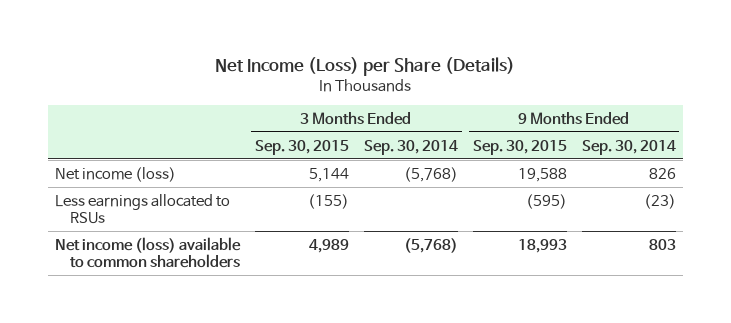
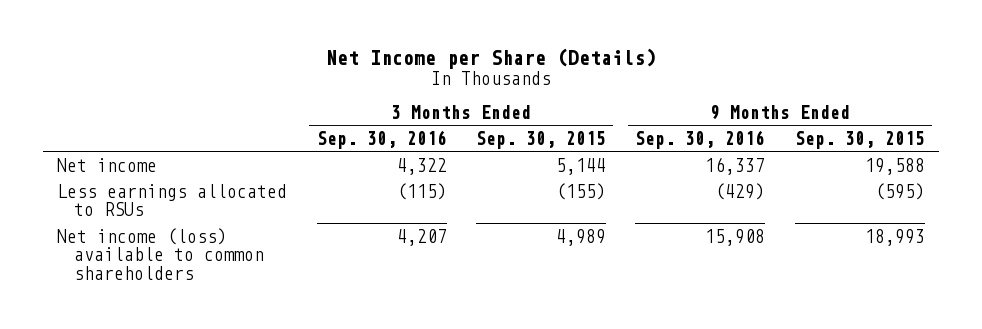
- Net Income (Loss) per Share (Details)
+ Net Income per Share (Details)
- | 3 Months Ended Sep. 30, 2015 | 3 Months Ended Sep. 30, 2014 | 9 Months Ended Sep. 30, 2015 | 9 Months Ended Sep. 30, 2014
+ | 3 Months Ended Sep. 30, 2016 | 3 Months Ended Sep. 30, 2015 | 9 Months Ended Sep. 30, 2016 | 9 Months Ended Sep. 30, 2015
- Net income (loss) | 5,144 | (5,768) | 19,588 | 826
+ Net income | 4,322 | 5,144 | 16,337 | 19,588

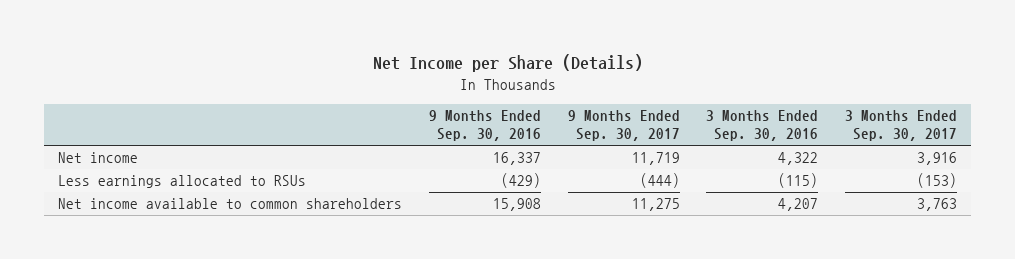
- | 3 Months Ended Sep. 30, 2016 | 3 Months Ended Sep. 30, 2015 | 9 Months Ended Sep. 30, 2016 | 9 Months Ended Sep. 30, 2015
+ | 9 Months Ended Sep. 30, 2016 | 9 Months Ended Sep. 30, 2017 | 3 Months Ended Sep. 30, 2016 | 3 Months Ended Sep. 30, 2017
- Net income (loss) available to common shareholders | 4,207 | 4,989 | 15,908 | 18,993
+ Net income available to common shareholders | 15,908 | 11,275 | 4,207 | 3,763

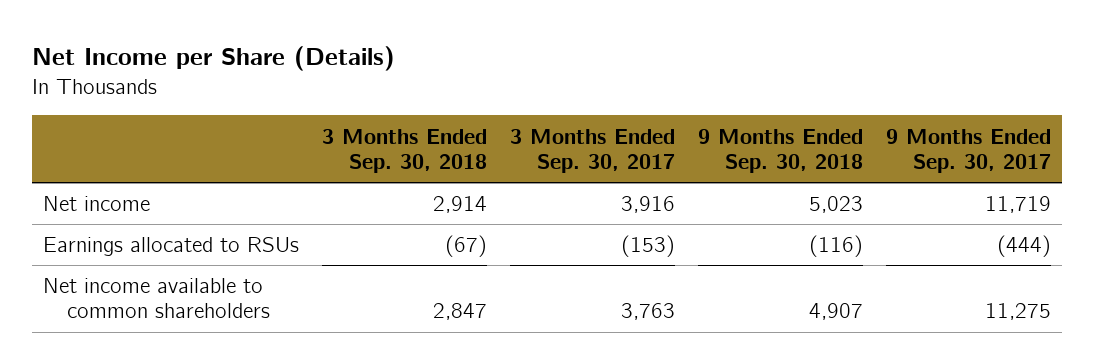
- | 9 Months Ended Sep. 30, 2016 | 9 Months Ended Sep. 30, 2017 | 3 Months Ended Sep. 30, 2016 | 3 Months Ended Sep. 30, 2017
+ | 3 Months Ended Sep. 30, 2018 | 3 Months Ended Sep. 30, 2017 | 9 Months Ended Sep. 30, 2018 | 9 Months Ended Sep. 30, 2017
- Less earnings allocated to RSUs | (429) | (444) | (115) | (153)
+ Earnings allocated to RSUs | (67) | (153) | (116) | (444)

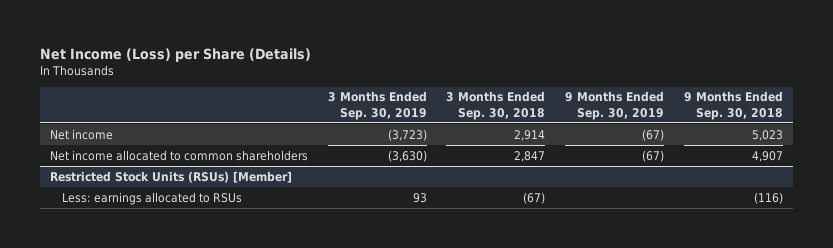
- Net Income per Share (Details)
+ Net Income (Loss) per Share (Details)
- | 3 Months Ended Sep. 30, 2018 | 3 Months Ended Sep. 30, 2017 | 9 Months Ended Sep. 30, 2018 | 9 Months Ended Sep. 30, 2017
+ | 3 Months Ended Sep. 30, 2019 | 3 Months Ended Sep. 30, 2018 | 9 Months Ended Sep. 30, 2019 | 9 Months Ended Sep. 30, 2018
- Earnings allocated to RSUs | (67) | (153) | (116) | (444)
- Net income available to common shareholders | 2,847 | 3,763 | 4,907 | 11,275
+ Net income allocated to common shareholders | (3,630) | 2,847 | (67) | 4,907
+ Restricted Stock Units (RSUs) [Member]
+ Less: earnings allocated to RSUs | 93 | (67) | | (116)

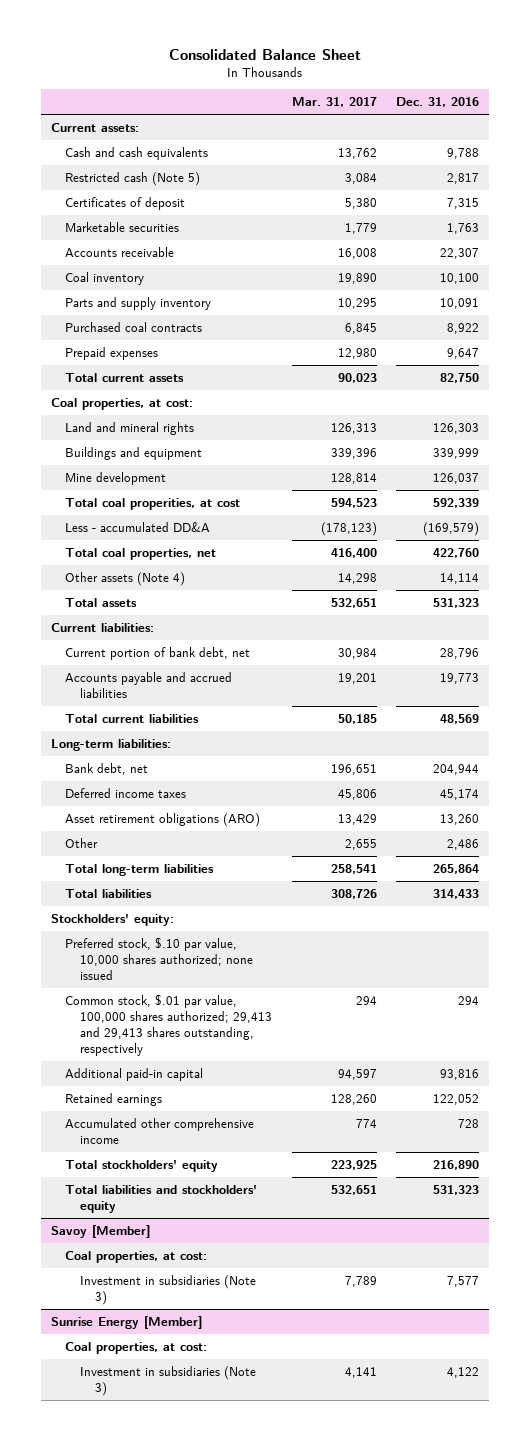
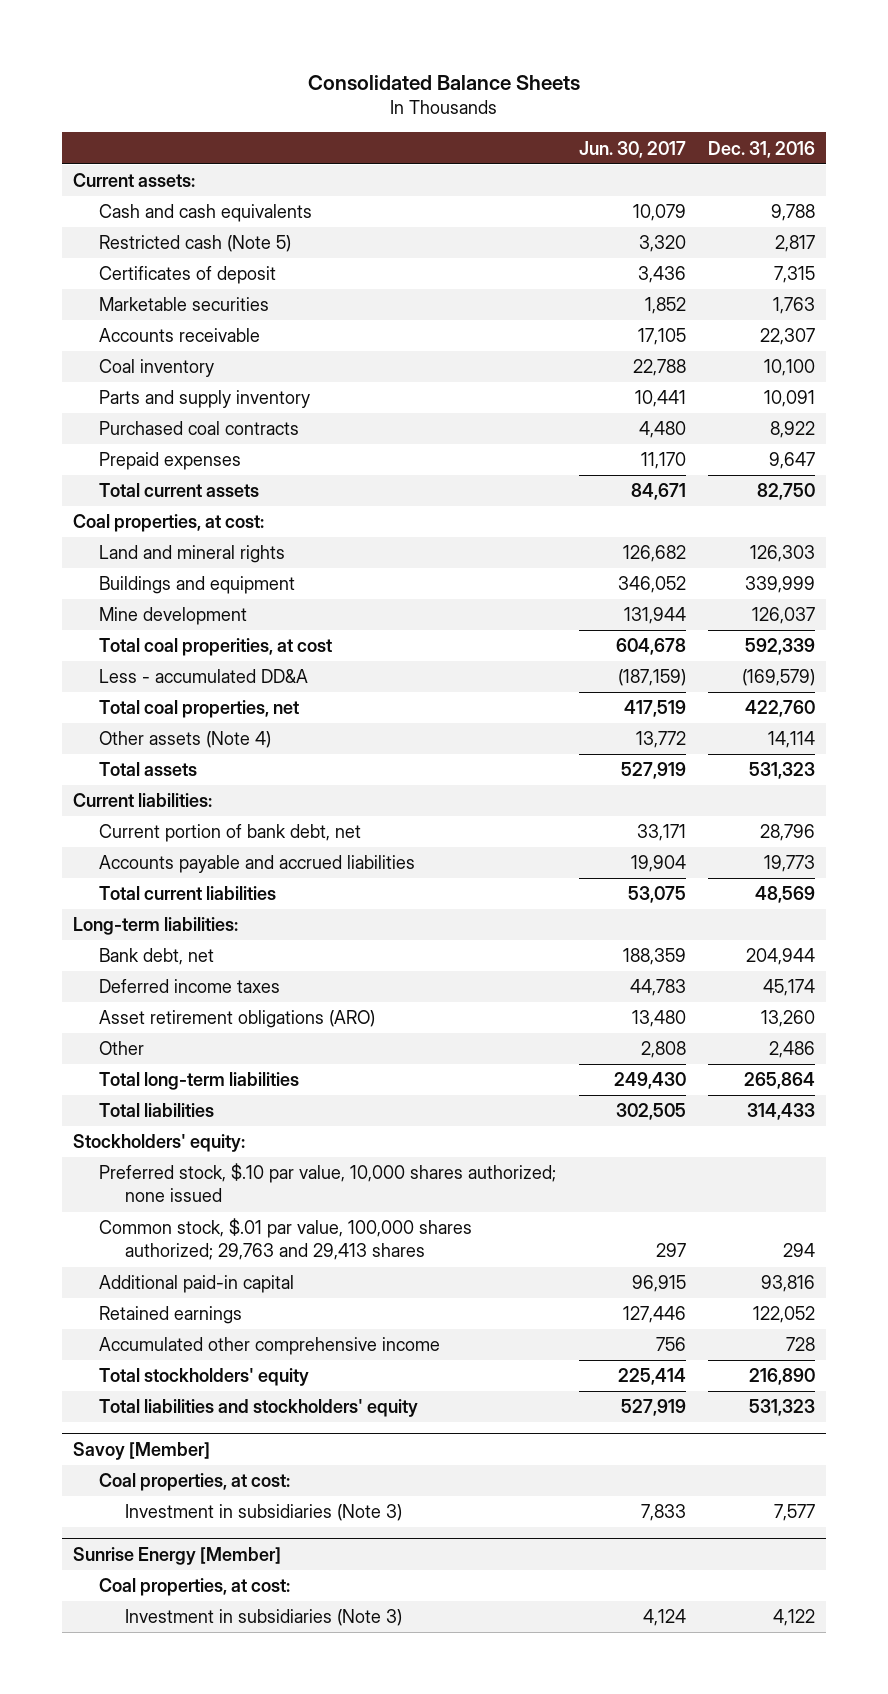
- Consolidated Balance Sheet
+ Consolidated Balance Sheets
- | Mar. 31, 2017 | Dec. 31, 2016
+ | Jun. 30, 2017 | Dec. 31, 2016
- Common stock, $.01 par value, 100,000 shares authorized; 29,413 and 29,413 shares outstanding, respectively | 294 | 294
+ Common stock, $.01 par value, 100,000 shares authorized; 29,763 and 29,413 shares | 297 | 294

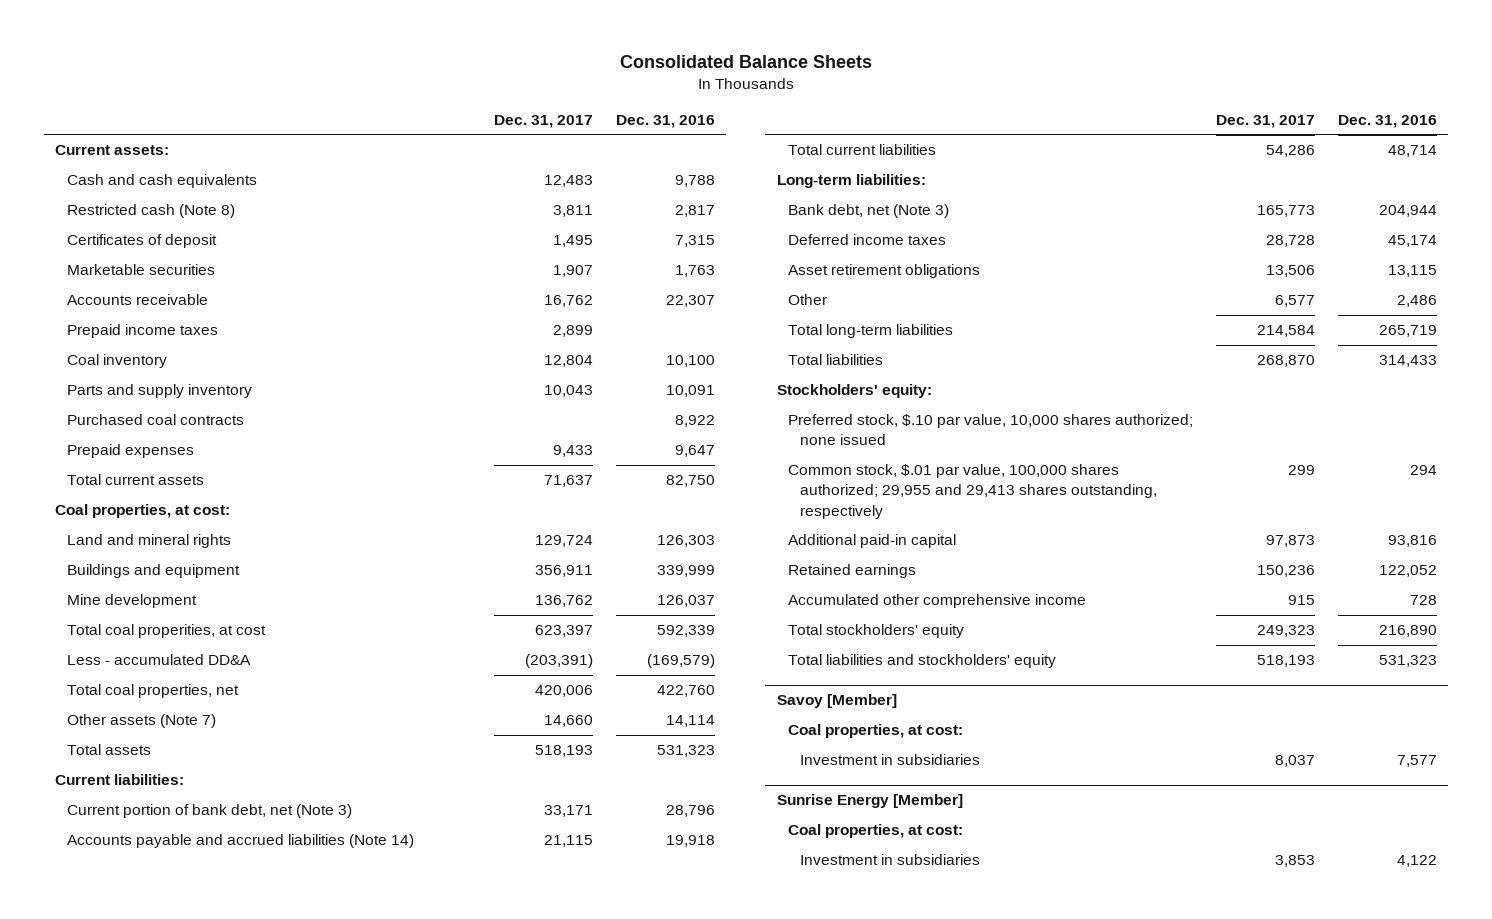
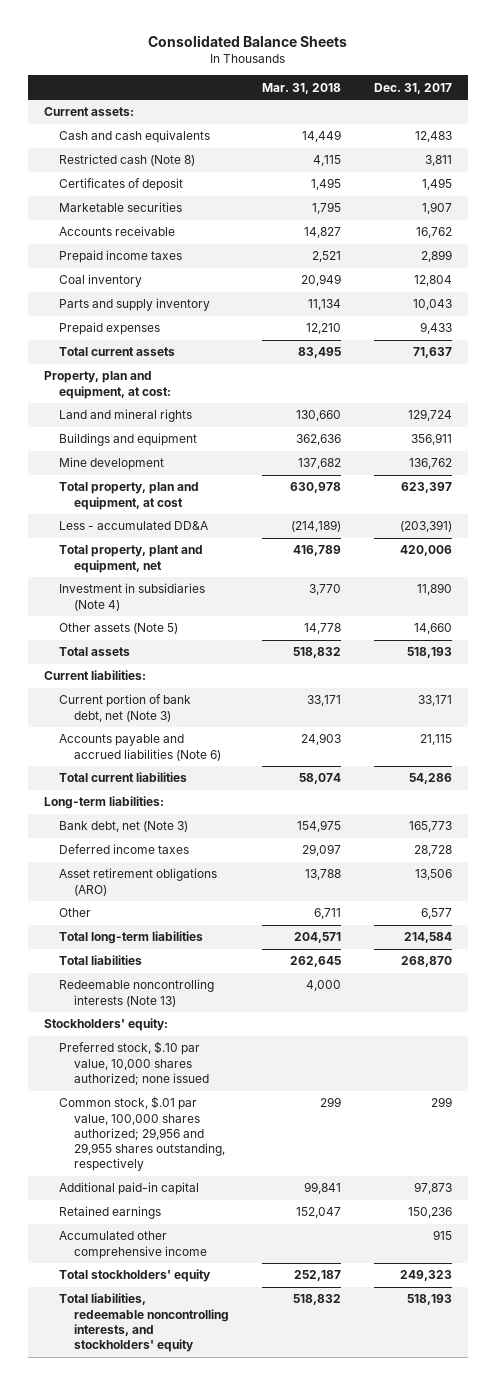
- | Dec. 31, 2017 | Dec. 31, 2016
+ | Mar. 31, 2018 | Dec. 31, 2017
- Purchased coal contracts | | 8,922
- Coal properties, at cost:
+ Property, plan and equipment, at cost:
- Total coal properities, at cost | 623,397 | 592,339
+ Total property, plan and equipment, at cost | 630,978 | 623,397
- Total coal properties, net | 420,006 | 422,760
- Other assets (Note 7) | 14,660 | 14,114
+ Total property, plant and equipment, net | 416,789 | 420,006
+ Investment in subsidiaries (Note 4) | 3,770 | 11,890
+ Other assets (Note 5) | 14,778 | 14,660
- Accounts payable and accrued liabilities (Note 14) | 21,115 | 19,918
+ Accounts payable and accrued liabilities (Note 6) | 24,903 | 21,115
- Asset retirement obligations | 13,506 | 13,115
+ Asset retirement obligations (ARO) | 13,788 | 13,506
+ Redeemable noncontrolling interests (Note 13) | 4,000 |
- Common stock, $.01 par value, 100,000 shares authorized; 29,955 and 29,413 shares outstanding, respectively | 299 | 294
+ Common stock, $.01 par value, 100,000 shares authorized; 29,956 and 29,955 shares outstanding, respectively | 299 | 299
- Total liabilities and stockholders' equity | 518,193 | 531,323
- Savoy [Member]
- Coal properties, at cost:
- Investment in subsidiaries | 8,037 | 7,577
- Sunrise Energy [Member]
- Coal properties, at cost:
- Investment in subsidiaries | 3,853 | 4,122
+ Total liabilities, redeemable noncontrolling interests, and stockholders' equity | 518,832 | 518,193

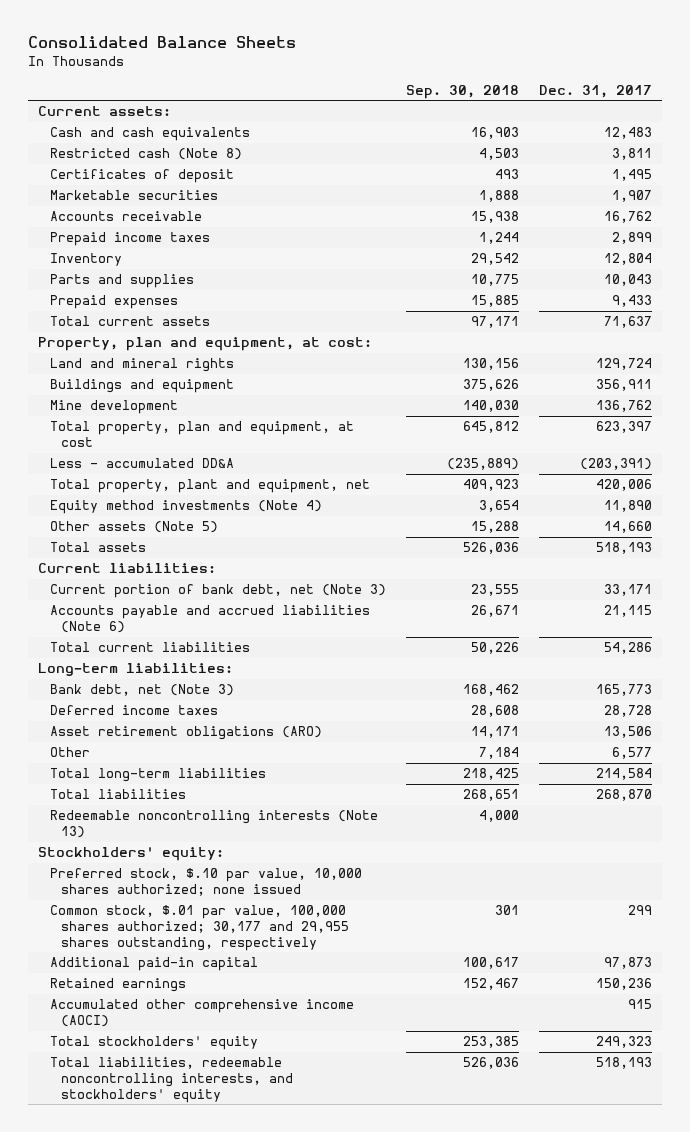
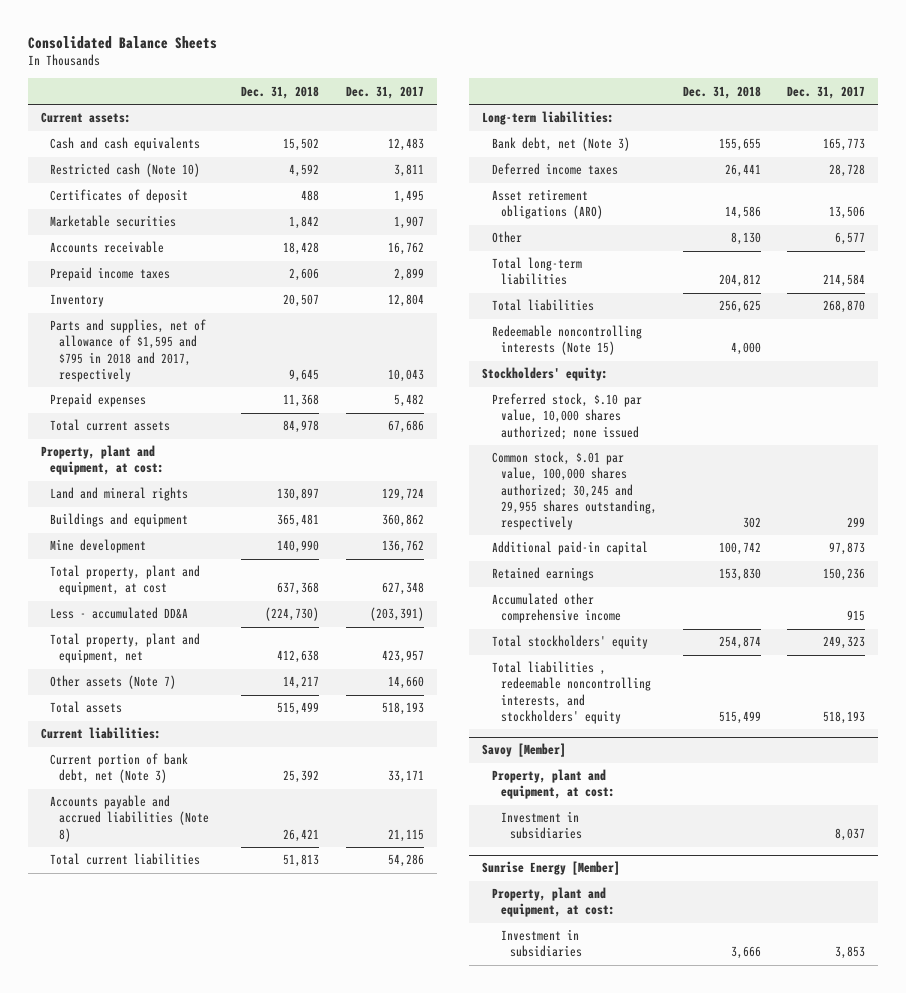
- | Sep. 30, 2018 | Dec. 31, 2017
+ | Dec. 31, 2018 | Dec. 31, 2017
- Restricted cash (Note 8) | 4,503 | 3,811
+ Restricted cash (Note 10) | 4,592 | 3,811
- Parts and supplies | 10,775 | 10,043
- Prepaid expenses | 15,885 | 9,433
- Total current assets | 97,171 | 71,637
- Property, plan and equipment, at cost:
+ Parts and supplies, net of allowance of $1,595 and $795 in 2018 and 2017, respectively | 9,645 | 10,043
+ Prepaid expenses | 11,368 | 5,482
+ Total current assets | 84,978 | 67,686
+ Property, plant and equipment, at cost:
- Buildings and equipment | 375,626 | 356,911
+ Buildings and equipment | 365,481 | 360,862
- Total property, plan and equipment, at cost | 645,812 | 623,397
+ Total property, plant and equipment, at cost | 637,368 | 627,348
- Total property, plant and equipment, net | 409,923 | 420,006
- Equity method investments (Note 4) | 3,654 | 11,890
- Other assets (Note 5) | 15,288 | 14,660
+ Total property, plant and equipment, net | 412,638 | 423,957
+ Other assets (Note 7) | 14,217 | 14,660
- Accounts payable and accrued liabilities (Note 6) | 26,671 | 21,115
+ Accounts payable and accrued liabilities (Note 8) | 26,421 | 21,115
- Redeemable noncontrolling interests (Note 13) | 4,000 |
+ Redeemable noncontrolling interests (Note 15) | 4,000 |
- Common stock, $.01 par value, 100,000 shares authorized; 30,177 and 29,955 shares outstanding, respectively | 301 | 299
+ Common stock, $.01 par value, 100,000 shares authorized; 30,245 and 29,955 shares outstanding, respectively | 302 | 299
- Accumulated other comprehensive income (AOCI) | | 915
+ Accumulated other comprehensive income | | 915
- Total liabilities, redeemable noncontrolling interests, and stockholders' equity | 526,036 | 518,193
+ Total liabilities , redeemable noncontrolling interests, and stockholders' equity | 515,499 | 518,193
+ Savoy [Member]
+ Property, plant and equipment, at cost:
+ Investment in subsidiaries | | 8,037
+ Sunrise Energy [Member]
+ Property, plant and equipment, at cost:
+ Investment in subsidiaries | 3,666 | 3,853

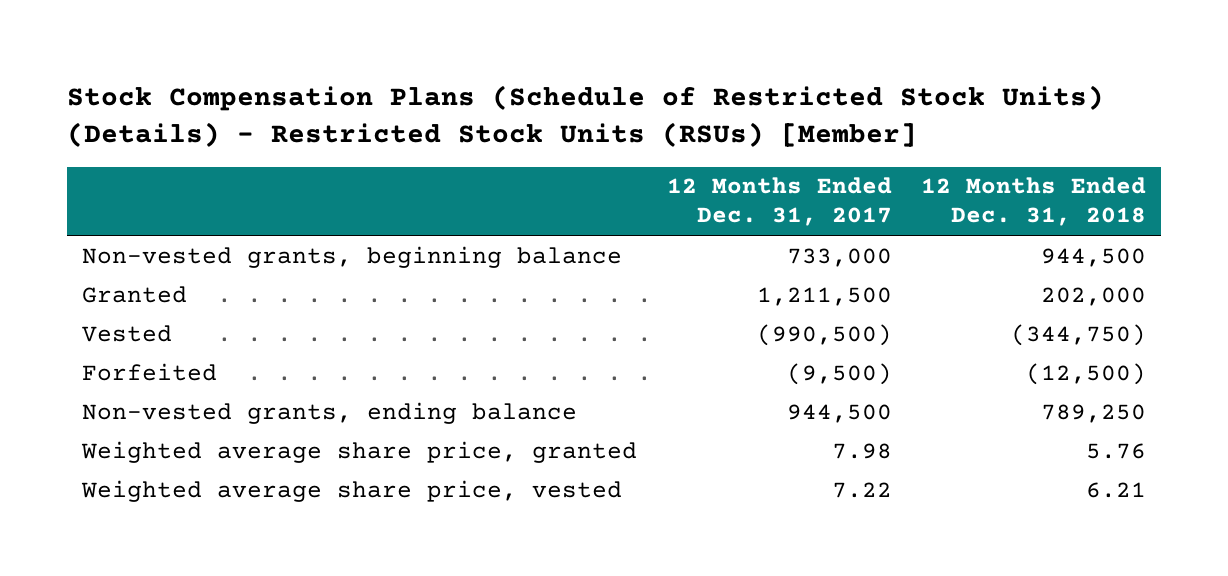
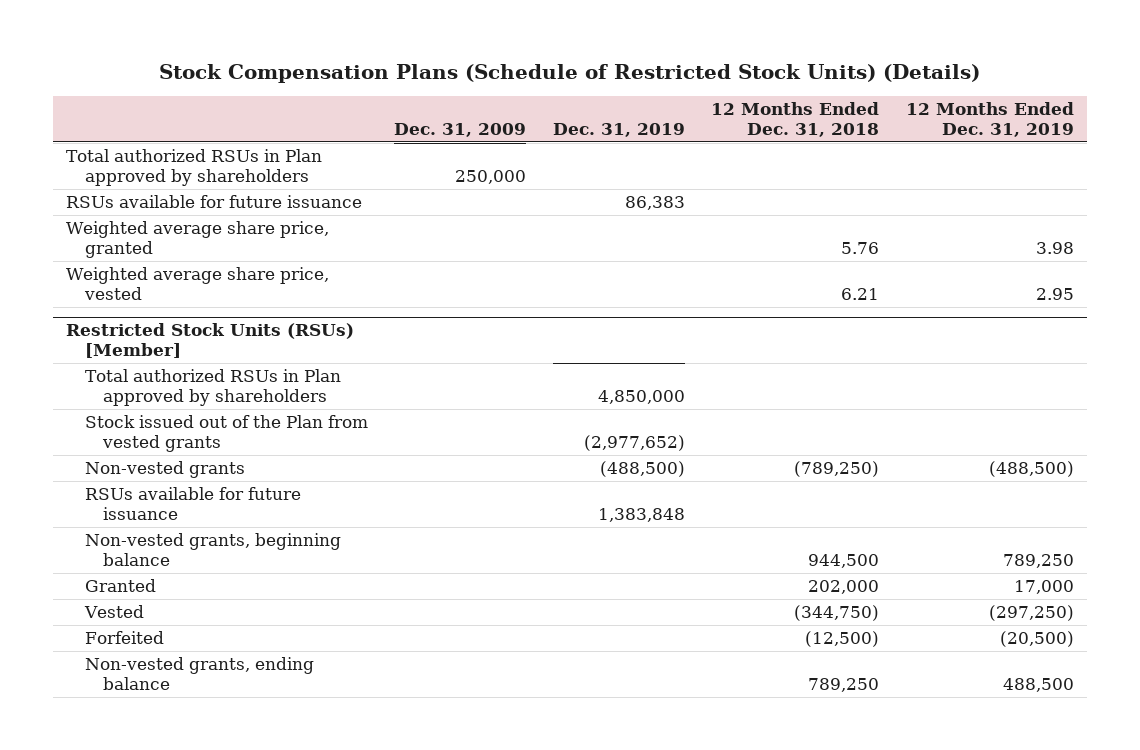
- Stock Compensation Plans (Schedule of Restricted Stock Units) (Details) - Restricted Stock Units (RSUs) [Member]
+ Stock Compensation Plans (Schedule of Restricted Stock Units) (Details)
- | 12 Months Ended Dec. 31, 2017 | 12 Months Ended Dec. 31, 2018
+ | Dec. 31, 2009 | Dec. 31, 2019 | 12 Months Ended Dec. 31, 2018 | 12 Months Ended Dec. 31, 2019
+ Total authorized RSUs in Plan approved by shareholders | 250,000 | | |
+ RSUs available for future issuance | | 86,383 | |
moved up: Weighted average share price, granted | | | 5.76 | 3.98
moved up: Weighted average share price, vested | | | 6.21 | 2.95
+ Restricted Stock Units (RSUs) [Member]
+ Total authorized RSUs in Plan approved by shareholders | | 4,850,000 | |
+ Stock issued out of the Plan from vested grants | | (2,977,652) | |
+ Non-vested grants | | (488,500) | (789,250) | (488,500)
+ RSUs available for future issuance | | 1,383,848 | |

